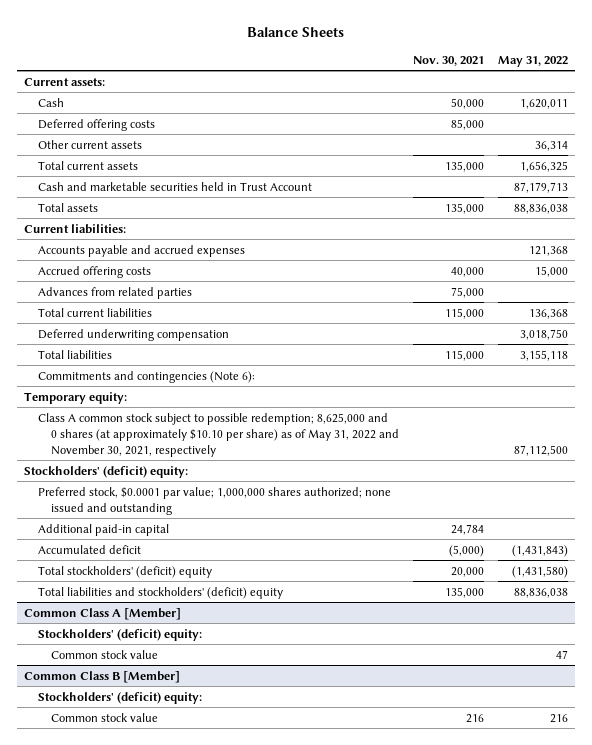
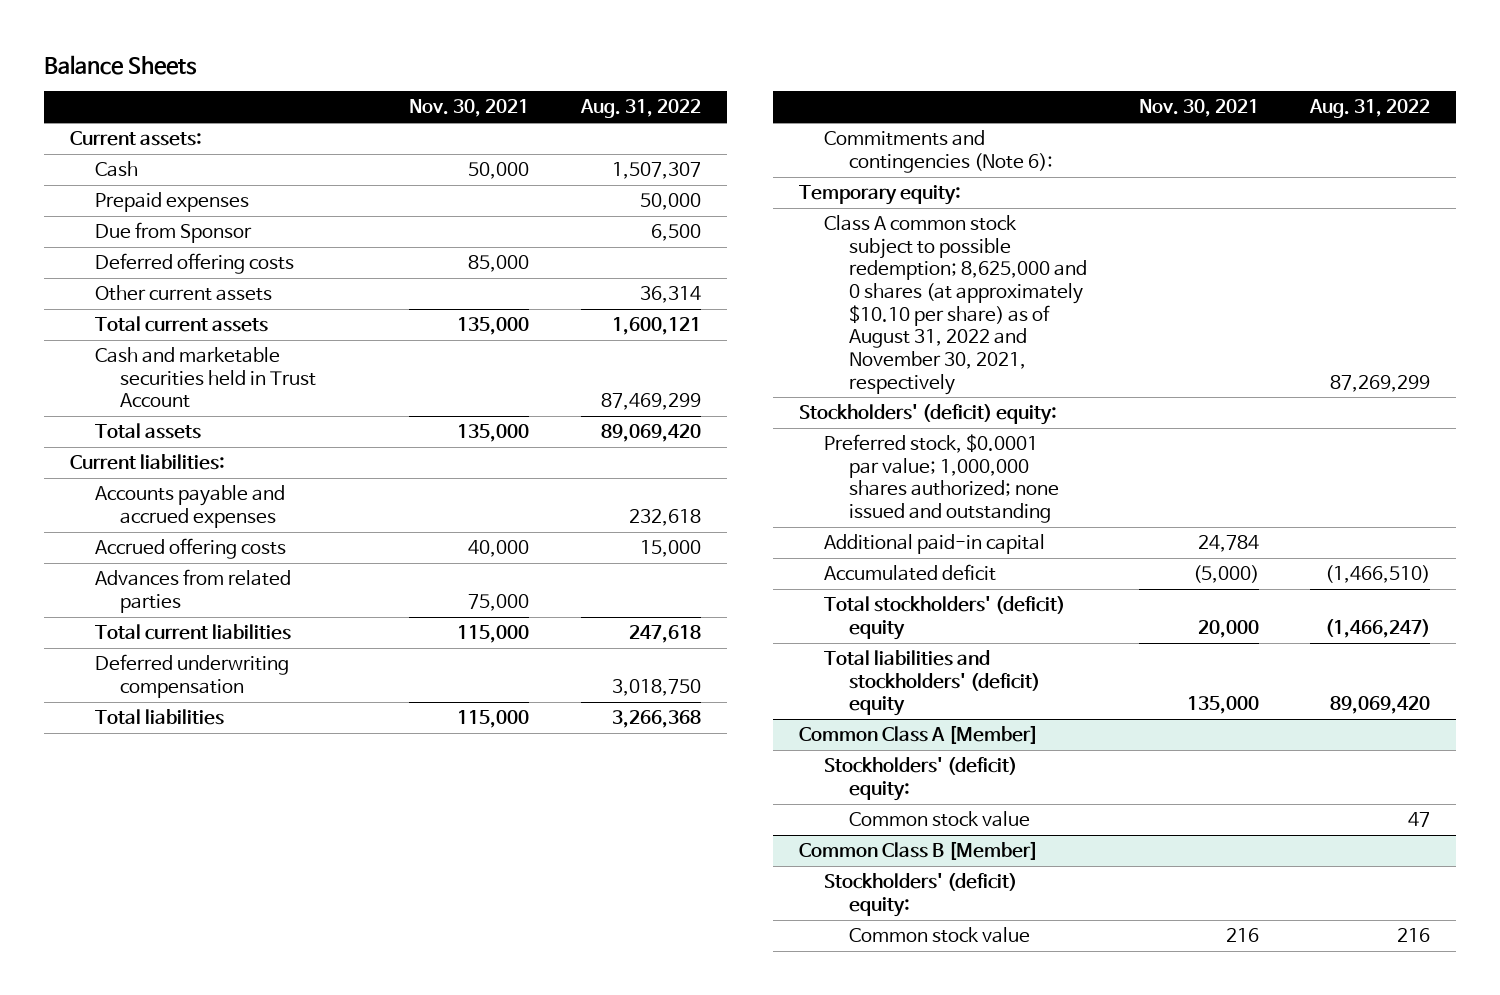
- | Nov. 30, 2021 | May 31, 2022
+ | Nov. 30, 2021 | Aug. 31, 2022
+ Prepaid expenses | | 50,000
+ Due from Sponsor | | 6,500
- Class A common stock subject to possible redemption; 8,625,000 and 0 shares (at approximately $10.10 per share) as of May 31, 2022 and November 30, 2021, respectively | | 87,112,500
+ Class A common stock subject to possible redemption; 8,625,000 and 0 shares (at approximately $10.10 per share) as of August 31, 2022 and November 30, 2021, respectively | | 87,269,299

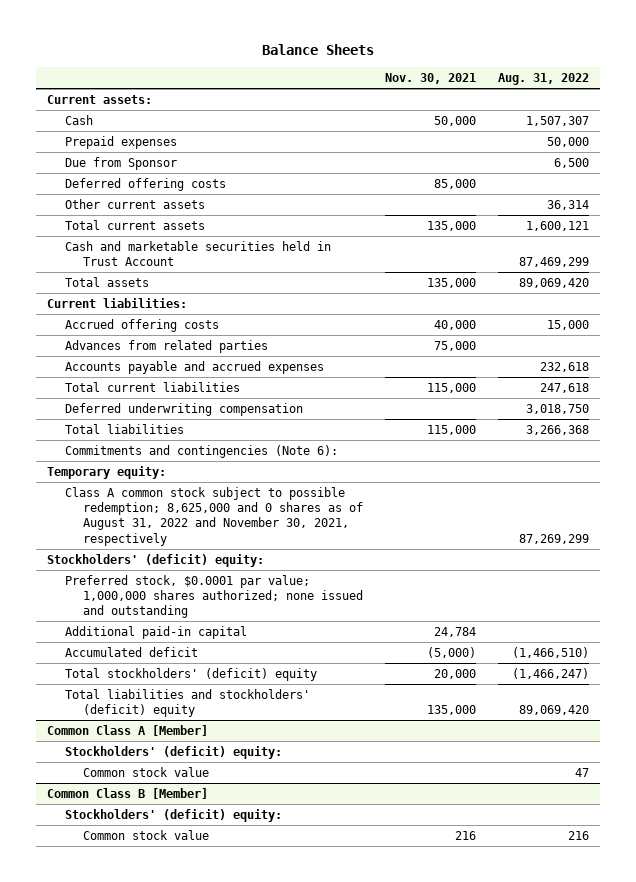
moved down: Accounts payable and accrued expenses | | 232,618
- Class A common stock subject to possible redemption; 8,625,000 and 0 shares (at approximately $10.10 per share) as of August 31, 2022 and November 30, 2021, respectively | | 87,269,299
+ Class A common stock subject to possible redemption; 8,625,000 and 0 shares as of August 31, 2022 and November 30, 2021, respectively | | 87,269,299

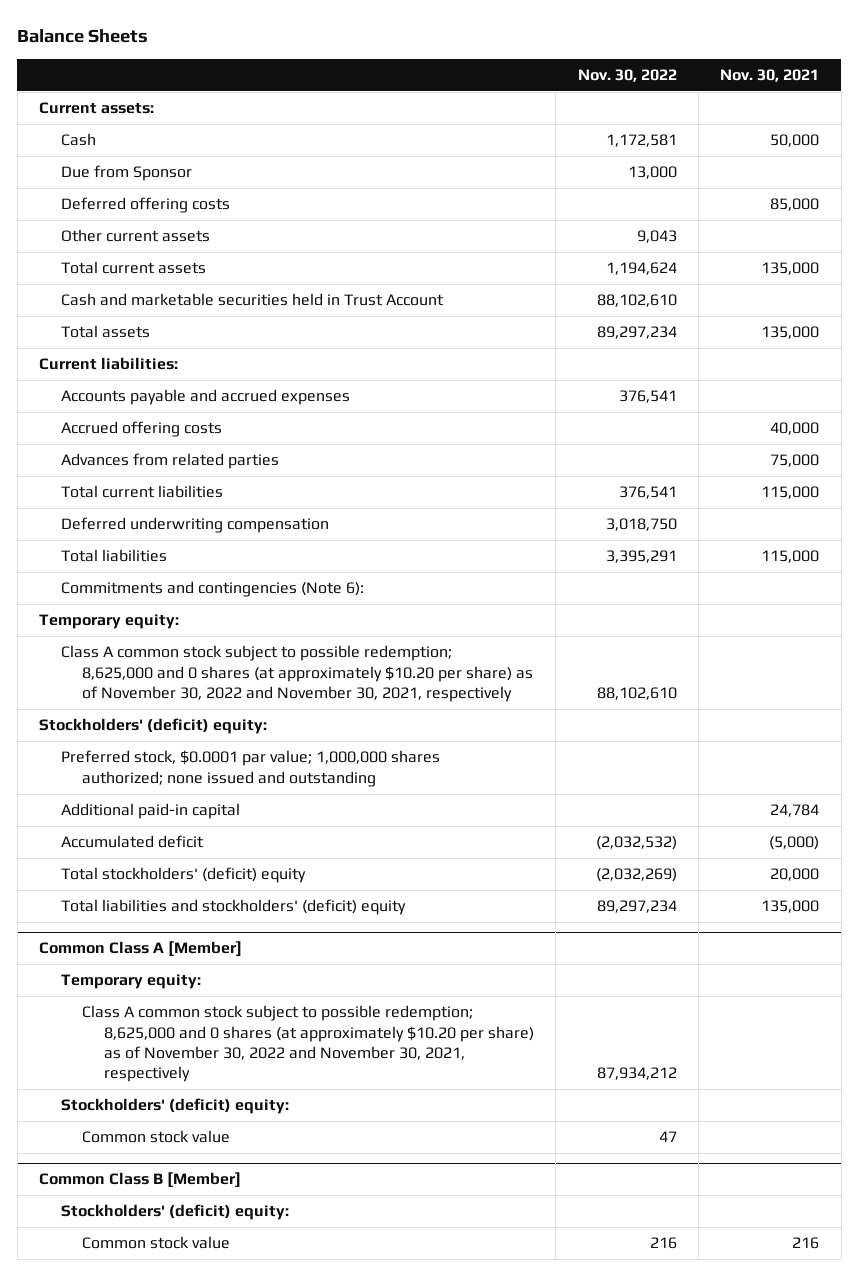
- | Nov. 30, 2021 | Aug. 31, 2022
+ | Nov. 30, 2022 | Nov. 30, 2021
- Prepaid expenses | | 50,000
moved up: Accounts payable and accrued expenses | 376,541 |
- Class A common stock subject to possible redemption; 8,625,000 and 0 shares as of August 31, 2022 and November 30, 2021, respectively | | 87,269,299
+ Class A common stock subject to possible redemption; 8,625,000 and 0 shares (at approximately $10.20 per share) as of November 30, 2022 and November 30, 2021, respectively | 88,102,610 |
@ Common Class A [Member]
+ Temporary equity:
+ Class A common stock subject to possible redemption; 8,625,000 and 0 shares (at approximately $10.20 per share) as of November 30, 2022 and November 30, 2021, respectively | 87,934,212 |

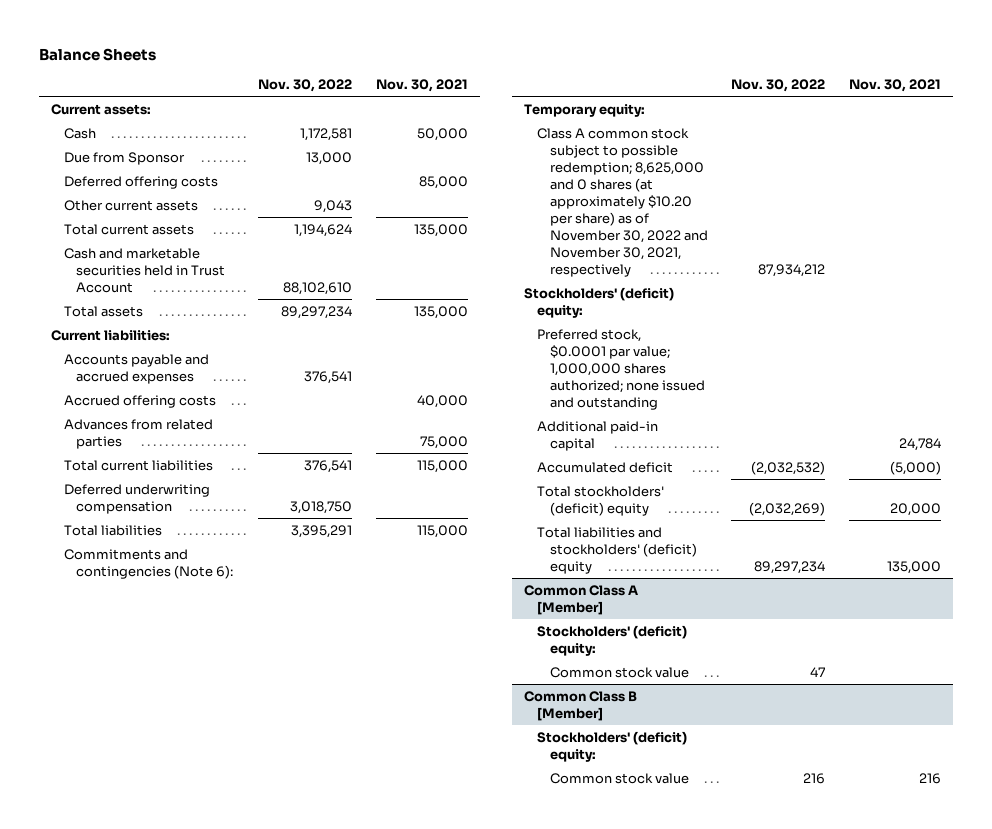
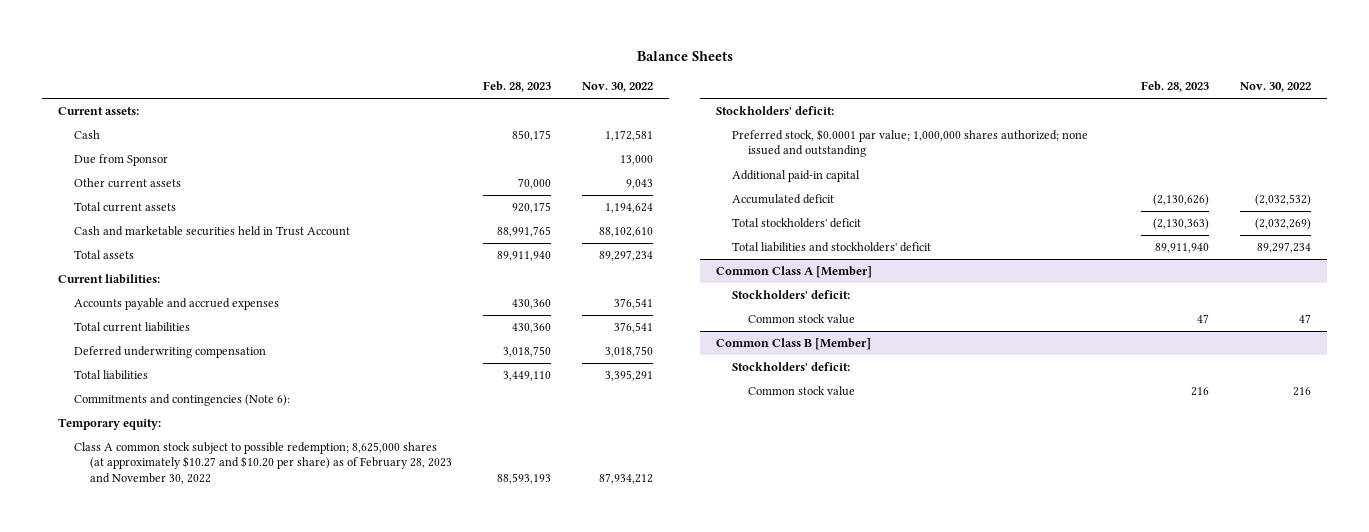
- | Nov. 30, 2022 | Nov. 30, 2021
+ | Feb. 28, 2023 | Nov. 30, 2022
- Deferred offering costs | | 85,000
- Accrued offering costs | | 40,000
- Advances from related parties | | 75,000
- Class A common stock subject to possible redemption; 8,625,000 and 0 shares (at approximately $10.20 per share) as of November 30, 2022 and November 30, 2021, respectively | 87,934,212 |
- Stockholders' (deficit) equity:
+ Class A common stock subject to possible redemption; 8,625,000 shares (at approximately $10.27 and $10.20 per share) as of February 28, 2023 and November 30, 2022 | 88,593,193 | 87,934,212
+ Stockholders' deficit:
- Total stockholders' (deficit) equity | (2,032,269) | 20,000
- Total liabilities and stockholders' (deficit) equity | 89,297,234 | 135,000
+ Total stockholders' deficit | (2,130,363) | (2,032,269)
+ Total liabilities and stockholders' deficit | 89,911,940 | 89,297,234
@ Common Class A [Member]
- Stockholders' (deficit) equity:
+ Stockholders' deficit:
@ Common Class B [Member]
- Stockholders' (deficit) equity:
+ Stockholders' deficit:

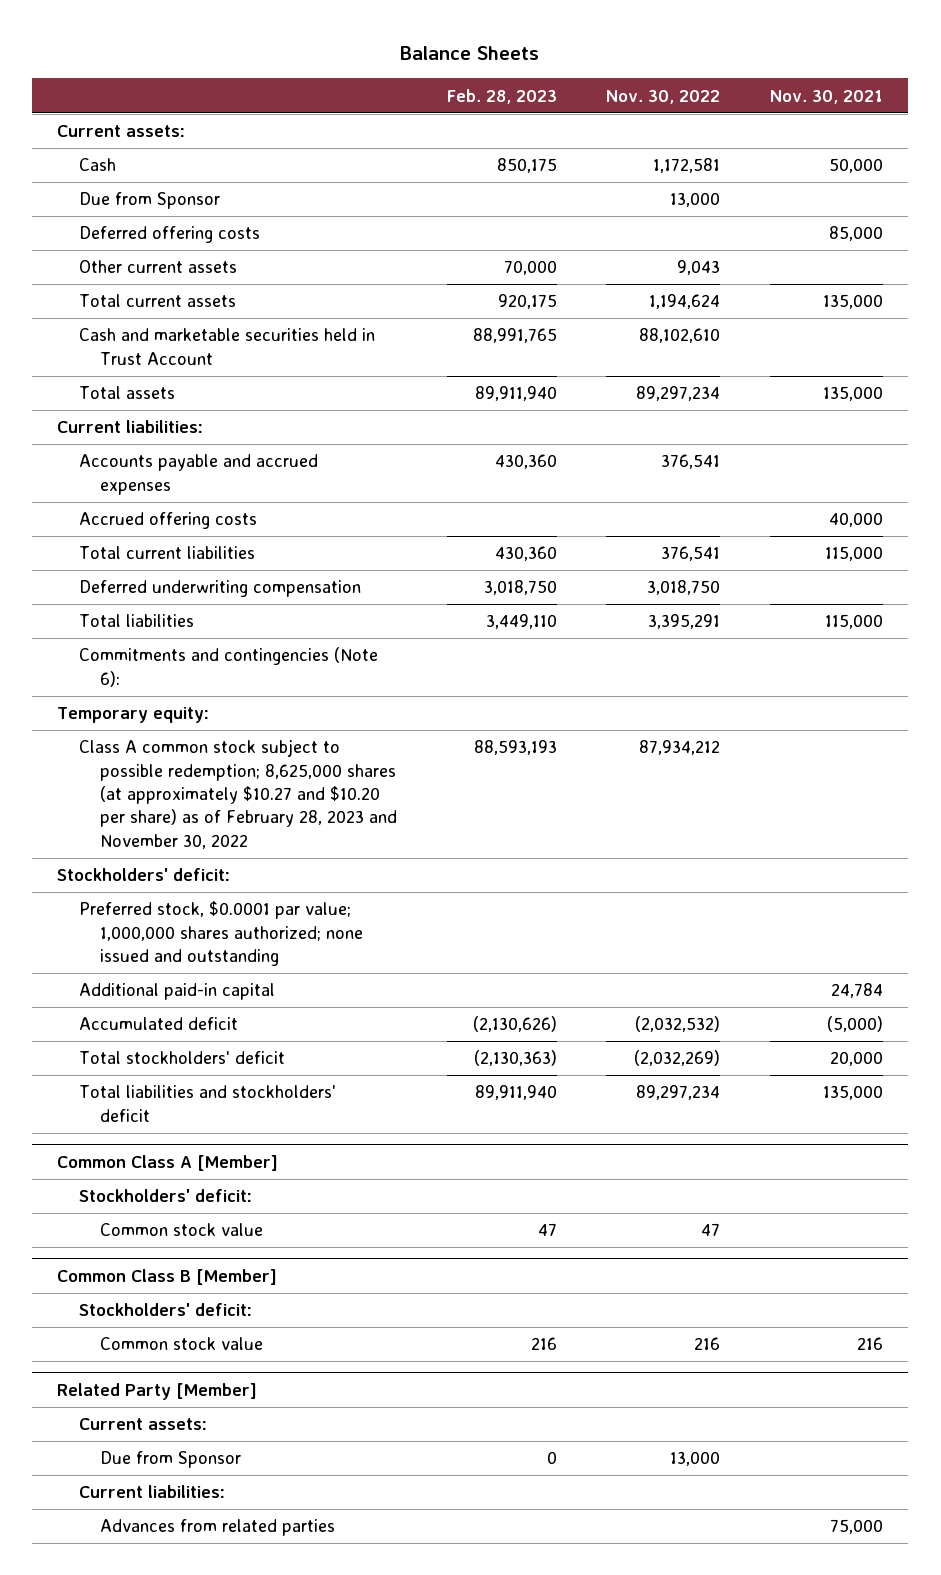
- | Feb. 28, 2023 | Nov. 30, 2022
+ | Feb. 28, 2023 | Nov. 30, 2022 | Nov. 30, 2021
+ Deferred offering costs | | | 85,000
+ Accrued offering costs | | | 40,000
+ Related Party [Member]
+ Current assets:
+ Due from Sponsor | 0 | 13,000 |
+ Current liabilities:
+ Advances from related parties | | | 75,000

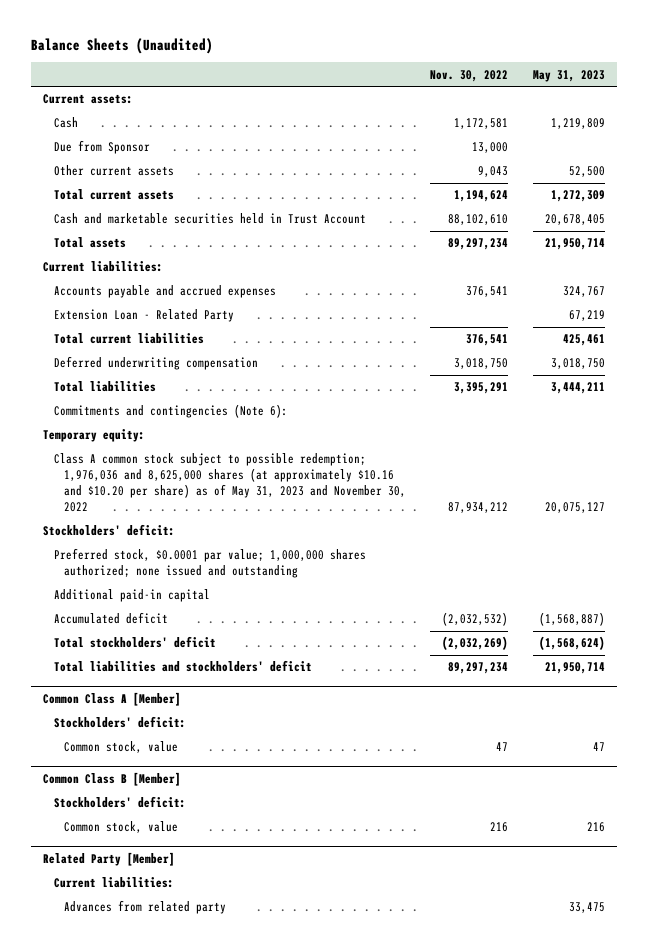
- Balance Sheets
+ Balance Sheets (Unaudited)
- | Feb. 28, 2023 | Nov. 30, 2022 | Nov. 30, 2021
+ | Nov. 30, 2022 | May 31, 2023
- Deferred offering costs | | | 85,000
- Accrued offering costs | | | 40,000
+ Extension Loan - Related Party | | 67,219
- Class A common stock subject to possible redemption; 8,625,000 shares (at approximately $10.27 and $10.20 per share) as of February 28, 2023 and November 30, 2022 | 88,593,193 | 87,934,212 |
+ Class A common stock subject to possible redemption; 1,976,036 and 8,625,000 shares (at approximately $10.16 and $10.20 per share) as of May 31, 2023 and November 30, 2022 | 87,934,212 | 20,075,127
@ Common Class A [Member]
- Common stock value | 47 | 47 |
+ Common stock, value | 47 | 47
@ Common Class B [Member]
- Common stock value | 216 | 216 | 216
+ Common stock, value | 216 | 216
@ Related Party [Member]
- Current assets:
- Due from Sponsor | 0 | 13,000 |
- Advances from related parties | | | 75,000
+ Advances from related party | | 33,475

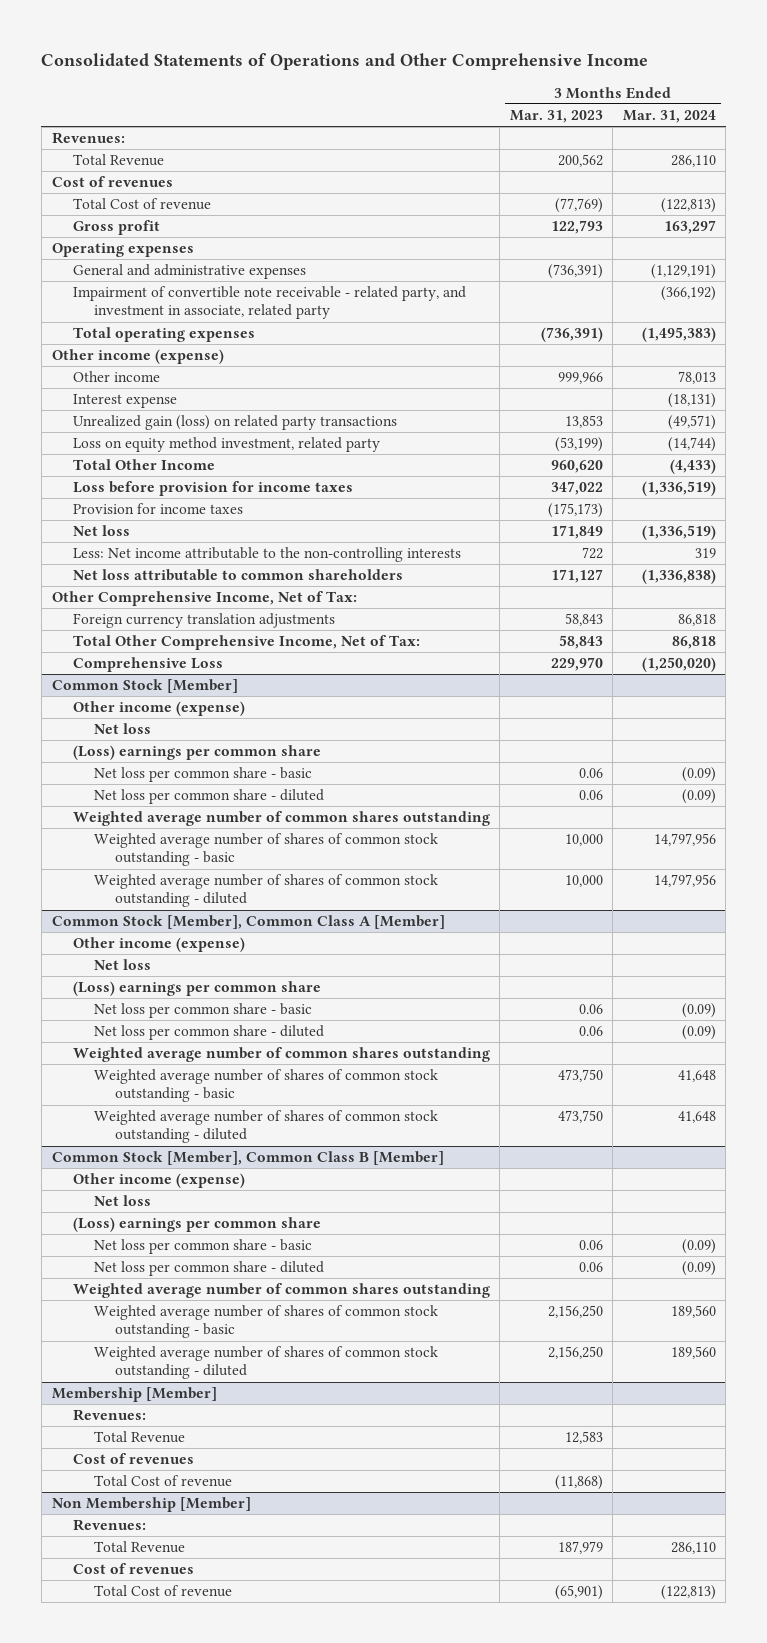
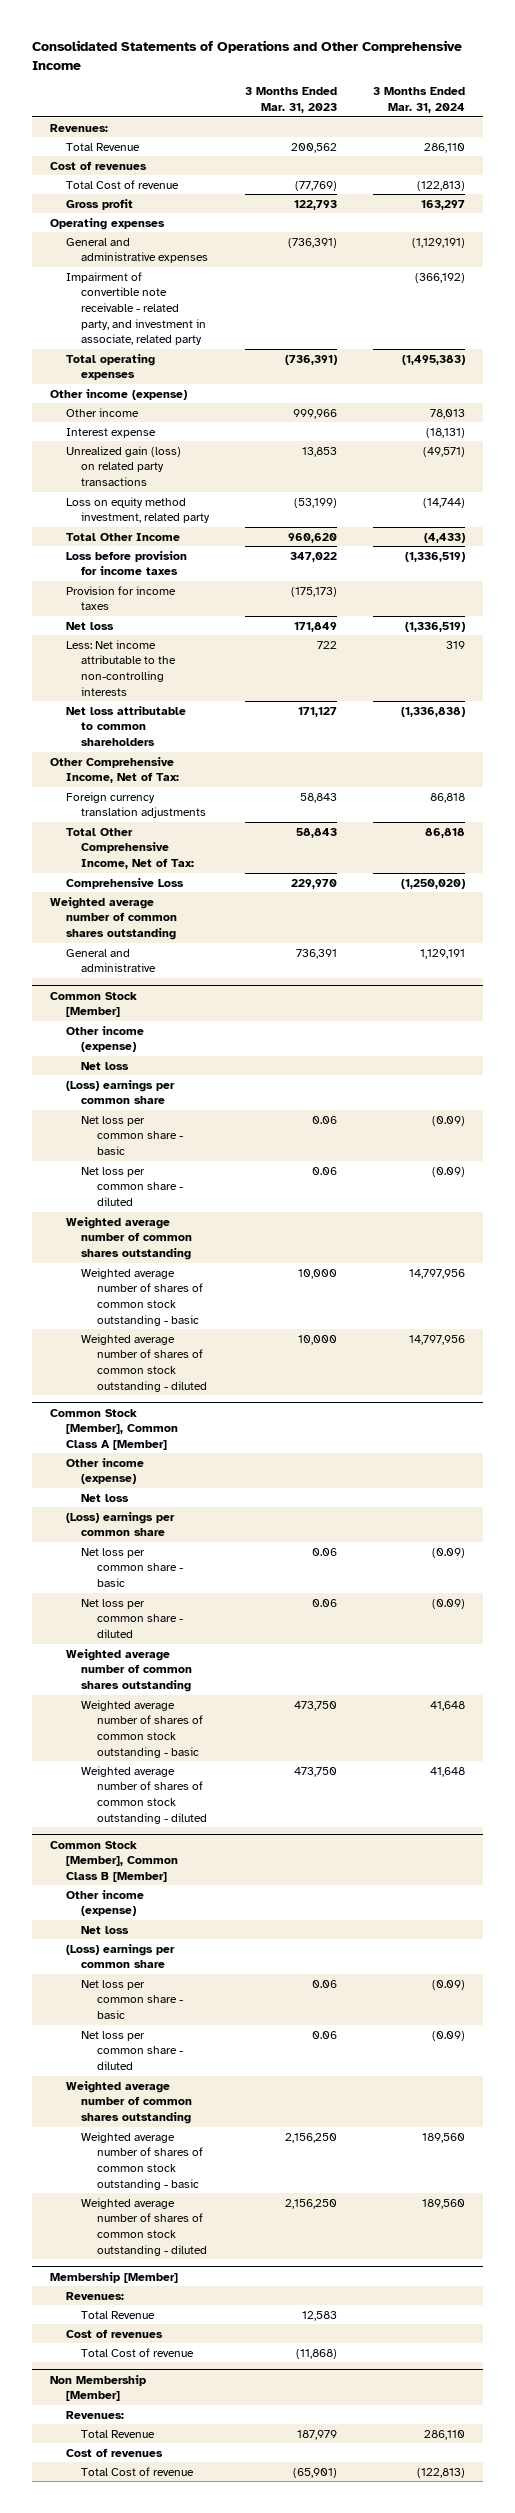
+ Weighted average number of common shares outstanding
+ General and administrative | 736,391 | 1,129,191

